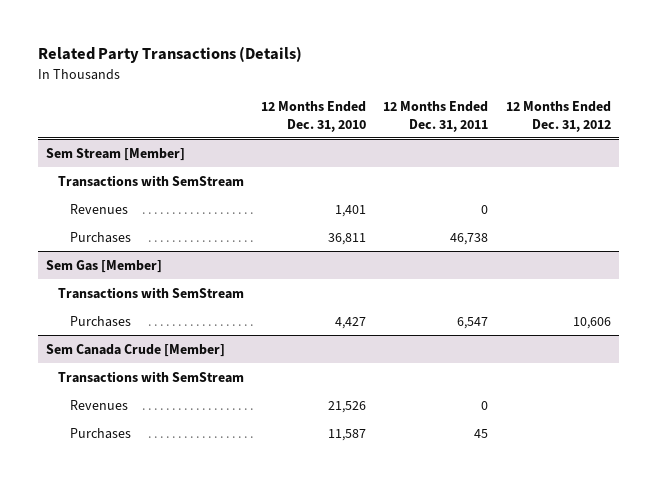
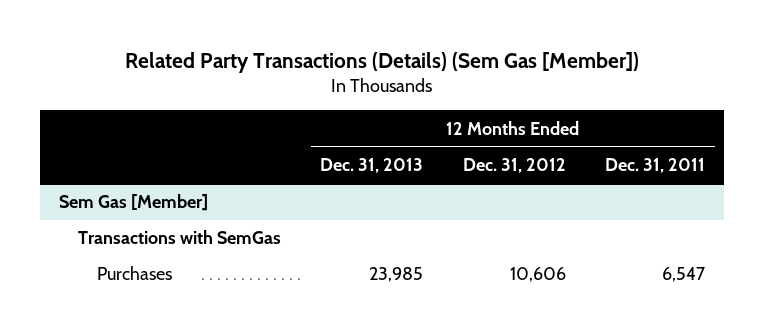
- Related Party Transactions (Details)
+ Related Party Transactions (Details) (Sem Gas [Member])
- | 12 Months Ended Dec. 31, 2010 | 12 Months Ended Dec. 31, 2011 | 12 Months Ended Dec. 31, 2012
+ | 12 Months Ended Dec. 31, 2013 | 12 Months Ended Dec. 31, 2012 | 12 Months Ended Dec. 31, 2011
- Sem Stream [Member]
- Transactions with SemStream
- Revenues | 1,401 | 0 |
- Purchases | 36,811 | 46,738 |
@ Sem Gas [Member]
- Transactions with SemStream
+ Transactions with SemGas
- Sem Canada Crude [Member]
- Transactions with SemStream
- Revenues | 21,526 | 0 |
- Purchases | 11,587 | 45 |

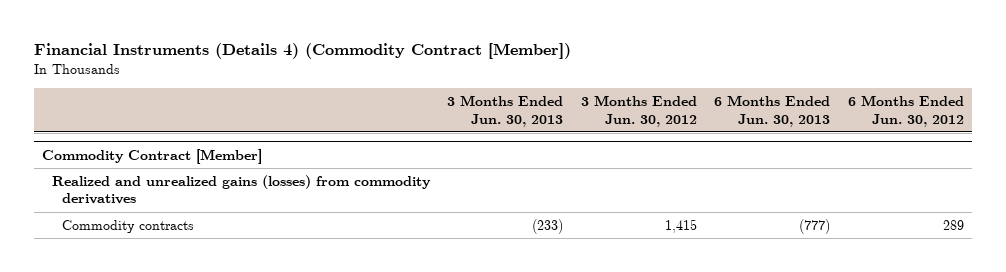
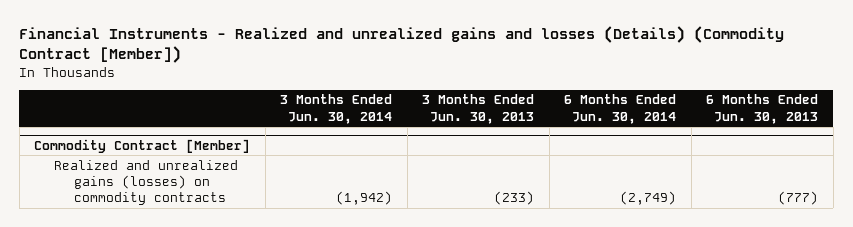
- Financial Instruments (Details 4) (Commodity Contract [Member])
+ Financial Instruments - Realized and unrealized gains and losses (Details) (Commodity Contract [Member])
- | 3 Months Ended Jun. 30, 2013 | 3 Months Ended Jun. 30, 2012 | 6 Months Ended Jun. 30, 2013 | 6 Months Ended Jun. 30, 2012
+ | 3 Months Ended Jun. 30, 2014 | 3 Months Ended Jun. 30, 2013 | 6 Months Ended Jun. 30, 2014 | 6 Months Ended Jun. 30, 2013
@ Commodity Contract [Member]
- Realized and unrealized gains (losses) from commodity derivatives
- Commodity contracts | (233) | 1,415 | (777) | 289
+ Realized and unrealized gains (losses) on commodity contracts | (1,942) | (233) | (2,749) | (777)

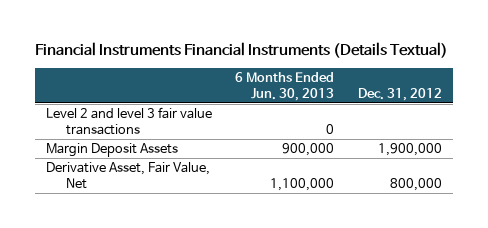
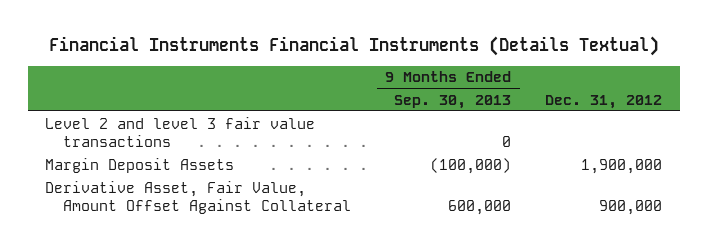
- | 6 Months Ended Jun. 30, 2013 | Dec. 31, 2012
+ | 9 Months Ended Sep. 30, 2013 | Dec. 31, 2012
- Derivative Asset, Fair Value, Net | 1,100,000 | 800,000
+ Derivative Asset, Fair Value, Amount Offset Against Collateral | 600,000 | 900,000

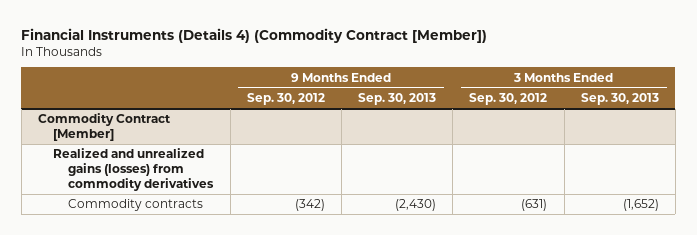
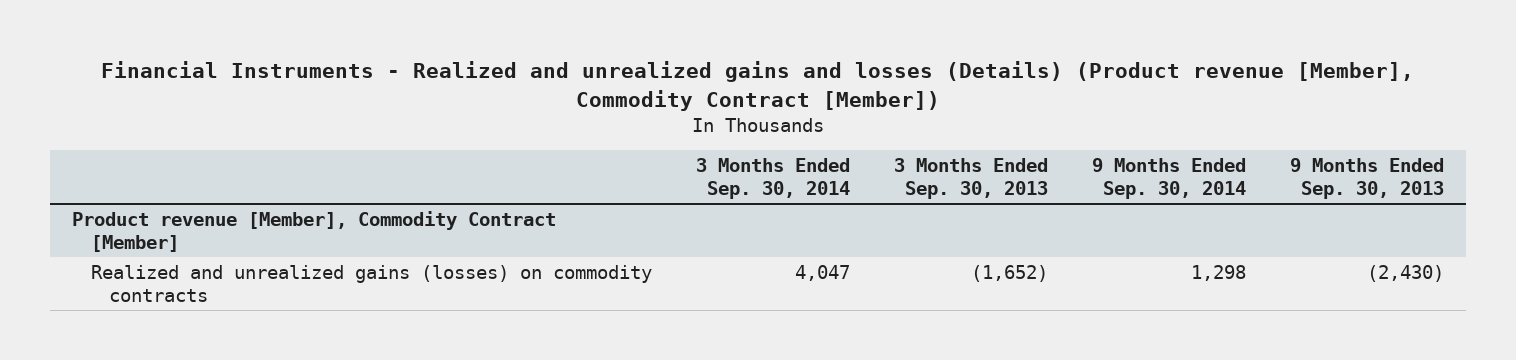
- Financial Instruments (Details 4) (Commodity Contract [Member])
+ Financial Instruments - Realized and unrealized gains and losses (Details) (Product revenue [Member], Commodity Contract [Member])
- | 9 Months Ended Sep. 30, 2012 | 9 Months Ended Sep. 30, 2013 | 3 Months Ended Sep. 30, 2012 | 3 Months Ended Sep. 30, 2013
+ | 3 Months Ended Sep. 30, 2014 | 3 Months Ended Sep. 30, 2013 | 9 Months Ended Sep. 30, 2014 | 9 Months Ended Sep. 30, 2013
- Commodity Contract [Member]
- Realized and unrealized gains (losses) from commodity derivatives
- Commodity contracts | (342) | (2,430) | (631) | (1,652)
+ Product revenue [Member], Commodity Contract [Member]
+ Realized and unrealized gains (losses) on commodity contracts | 4,047 | (1,652) | 1,298 | (2,430)

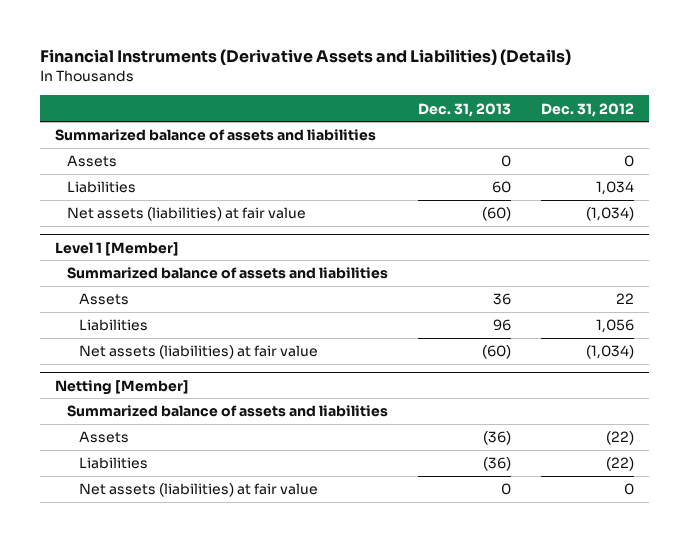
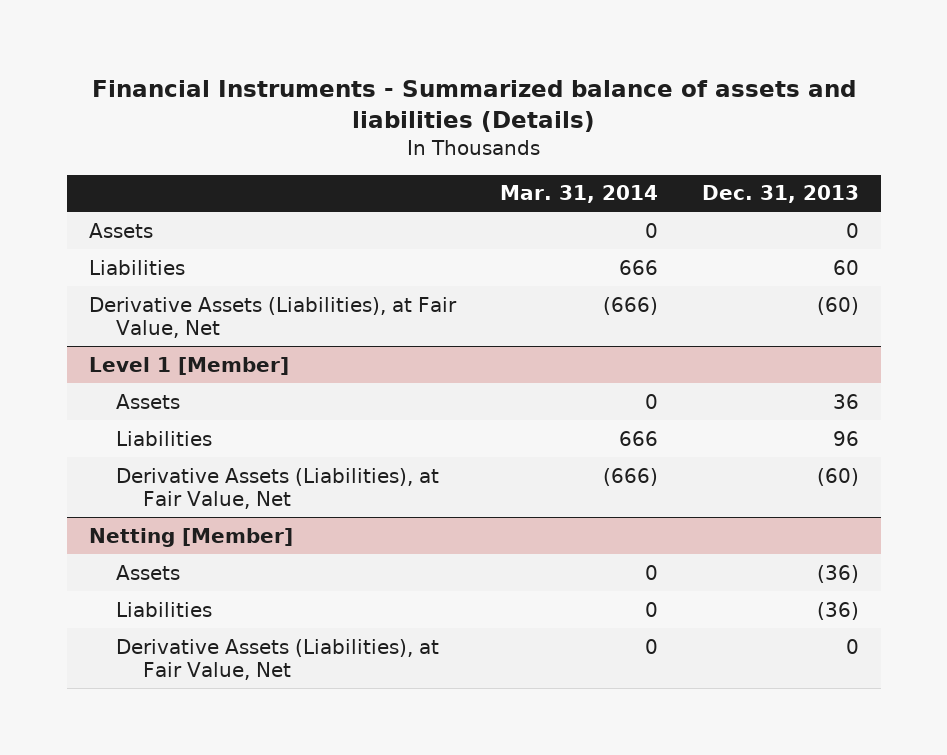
- Financial Instruments (Derivative Assets and Liabilities) (Details)
+ Financial Instruments - Summarized balance of assets and liabilities (Details)
- | Dec. 31, 2013 | Dec. 31, 2012
+ | Mar. 31, 2014 | Dec. 31, 2013
- Summarized balance of assets and liabilities
- Net assets (liabilities) at fair value | (60) | (1,034)
+ Derivative Assets (Liabilities), at Fair Value, Net | (666) | (60)
@ Level 1 [Member]
- Summarized balance of assets and liabilities
- Net assets (liabilities) at fair value | (60) | (1,034)
+ Derivative Assets (Liabilities), at Fair Value, Net | (666) | (60)
@ Netting [Member]
- Summarized balance of assets and liabilities
- Net assets (liabilities) at fair value | 0 | 0
+ Derivative Assets (Liabilities), at Fair Value, Net | 0 | 0

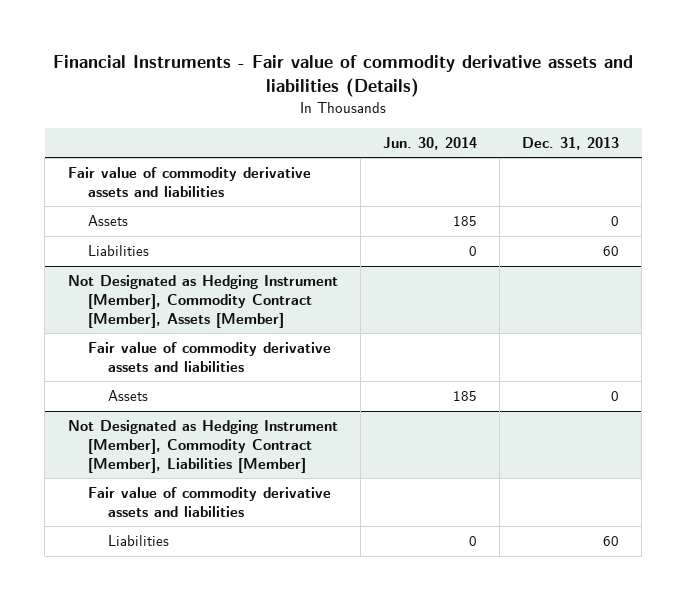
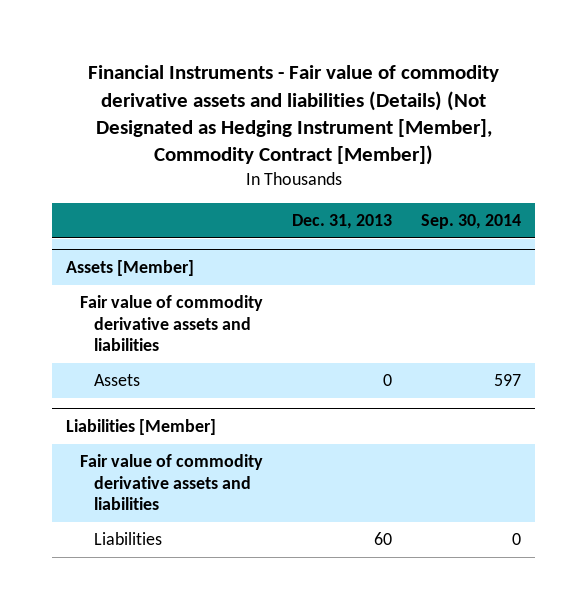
- Financial Instruments - Fair value of commodity derivative assets and liabilities (Details)
+ Financial Instruments - Fair value of commodity derivative assets and liabilities (Details) (Not Designated as Hedging Instrument [Member], Commodity Contract [Member])
- | Jun. 30, 2014 | Dec. 31, 2013
+ | Dec. 31, 2013 | Sep. 30, 2014
- Fair value of commodity derivative assets and liabilities
- Assets | 185 | 0
- Liabilities | 0 | 60
- Not Designated as Hedging Instrument [Member], Commodity Contract [Member], Assets [Member]
+ Assets [Member]
- Not Designated as Hedging Instrument [Member], Commodity Contract [Member], Liabilities [Member]
+ Liabilities [Member]

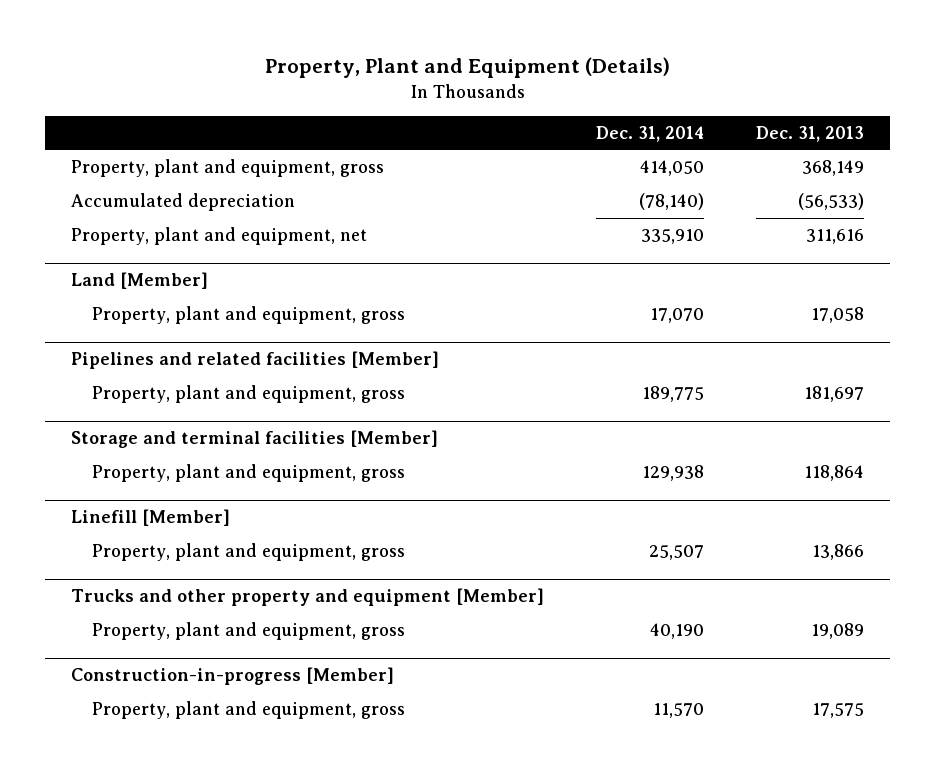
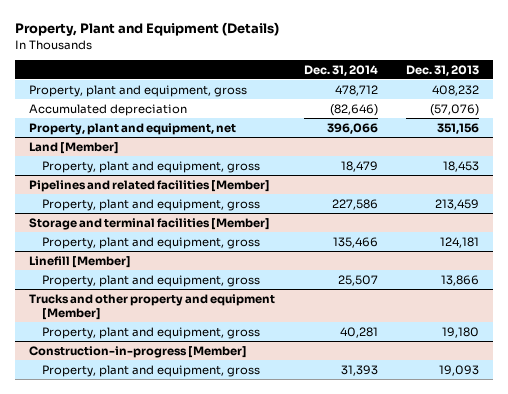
- Property, plant and equipment, gross | 414,050 | 368,149
- Accumulated depreciation | (78,140) | (56,533)
- Property, plant and equipment, net | 335,910 | 311,616
+ Property, plant and equipment, gross | 478,712 | 408,232
+ Accumulated depreciation | (82,646) | (57,076)
+ Property, plant and equipment, net | 396,066 | 351,156
@ Land [Member]
- Property, plant and equipment, gross | 17,070 | 17,058
+ Property, plant and equipment, gross | 18,479 | 18,453
@ Pipelines and related facilities [Member]
- Property, plant and equipment, gross | 189,775 | 181,697
+ Property, plant and equipment, gross | 227,586 | 213,459
@ Storage and terminal facilities [Member]
- Property, plant and equipment, gross | 129,938 | 118,864
+ Property, plant and equipment, gross | 135,466 | 124,181
@ Trucks and other property and equipment [Member]
- Property, plant and equipment, gross | 40,190 | 19,089
+ Property, plant and equipment, gross | 40,281 | 19,180
@ Construction-in-progress [Member]
- Property, plant and equipment, gross | 11,570 | 17,575
+ Property, plant and equipment, gross | 31,393 | 19,093

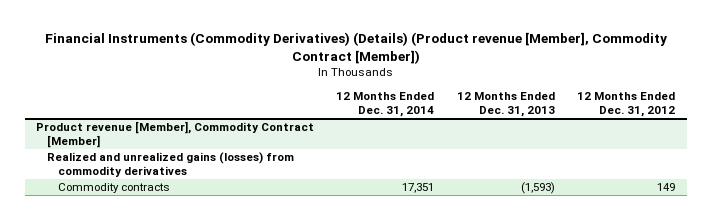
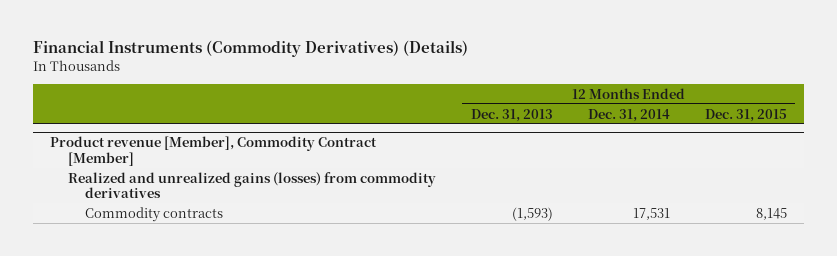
- Financial Instruments (Commodity Derivatives) (Details) (Product revenue [Member], Commodity Contract [Member])
+ Financial Instruments (Commodity Derivatives) (Details)
- | 12 Months Ended Dec. 31, 2014 | 12 Months Ended Dec. 31, 2013 | 12 Months Ended Dec. 31, 2012
+ | 12 Months Ended Dec. 31, 2013 | 12 Months Ended Dec. 31, 2014 | 12 Months Ended Dec. 31, 2015
@ Product revenue [Member], Commodity Contract [Member]
- Commodity contracts | 17,351 | (1,593) | 149
+ Commodity contracts | (1,593) | 17,531 | 8,145

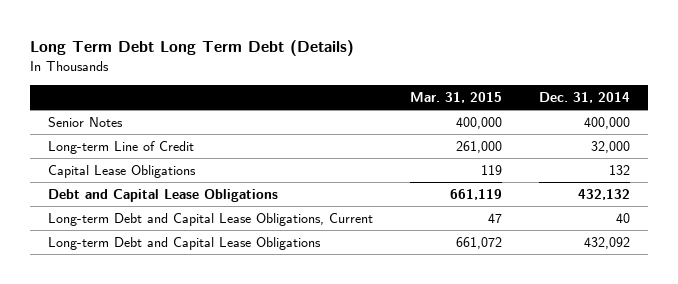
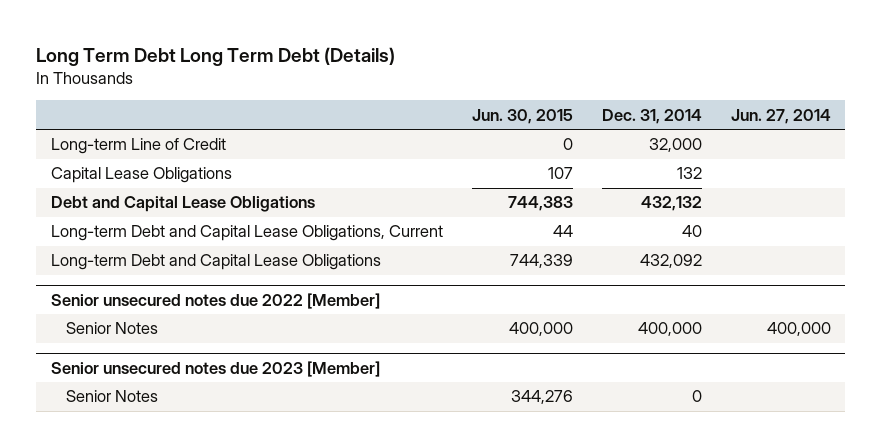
- | Mar. 31, 2015 | Dec. 31, 2014
+ | Jun. 30, 2015 | Dec. 31, 2014 | Jun. 27, 2014
- Senior Notes | 400,000 | 400,000
+ Senior unsecured notes due 2022 [Member]
+ Senior Notes | 400,000 | 400,000 | 400,000
+ Senior unsecured notes due 2023 [Member]
+ Senior Notes | 344,276 | 0 |

